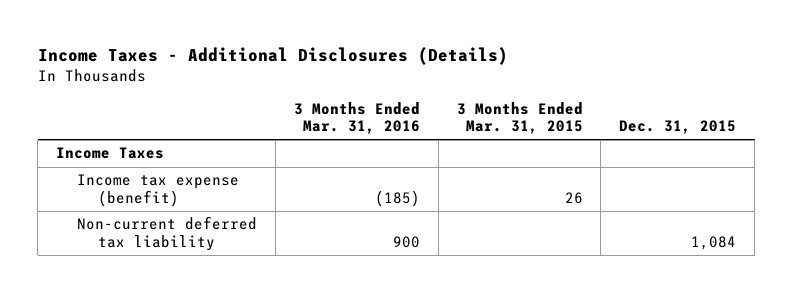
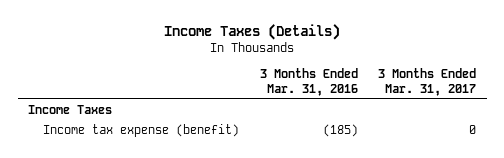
- Income Taxes - Additional Disclosures (Details)
+ Income Taxes (Details)
- | 3 Months Ended Mar. 31, 2016 | 3 Months Ended Mar. 31, 2015 | Dec. 31, 2015
+ | 3 Months Ended Mar. 31, 2016 | 3 Months Ended Mar. 31, 2017
- Non-current deferred tax liability | 900 | | 1,084

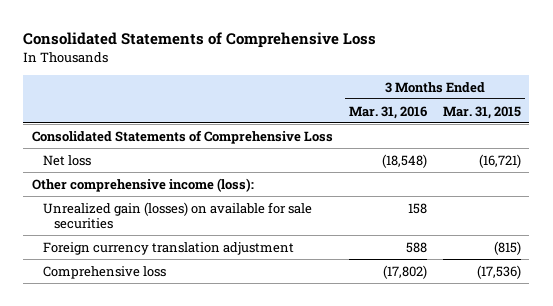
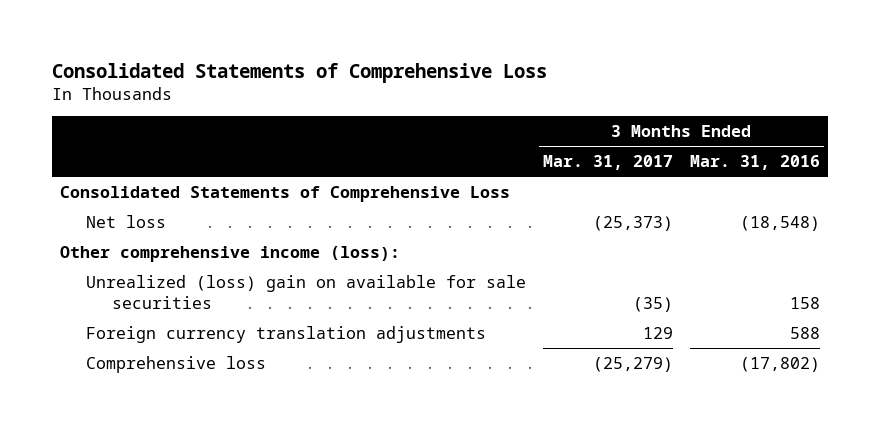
- | 3 Months Ended Mar. 31, 2016 | 3 Months Ended Mar. 31, 2015
+ | 3 Months Ended Mar. 31, 2017 | 3 Months Ended Mar. 31, 2016
- Unrealized gain (losses) on available for sale securities | 158 |
- Foreign currency translation adjustment | 588 | (815)
+ Unrealized (loss) gain on available for sale securities | (35) | 158
+ Foreign currency translation adjustments | 129 | 588

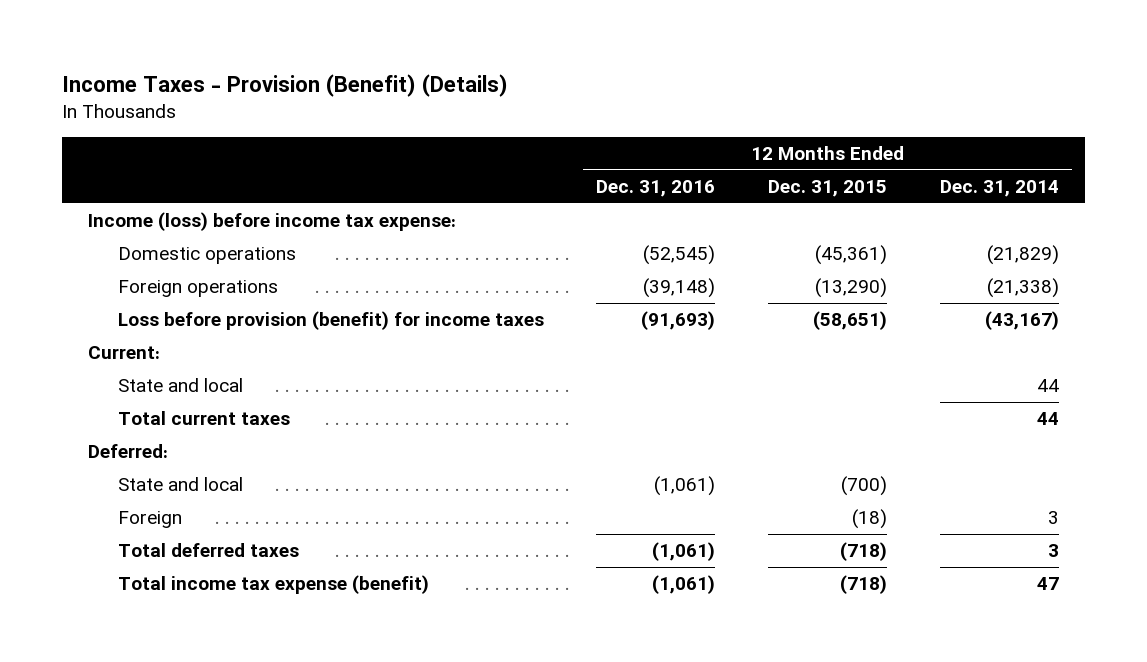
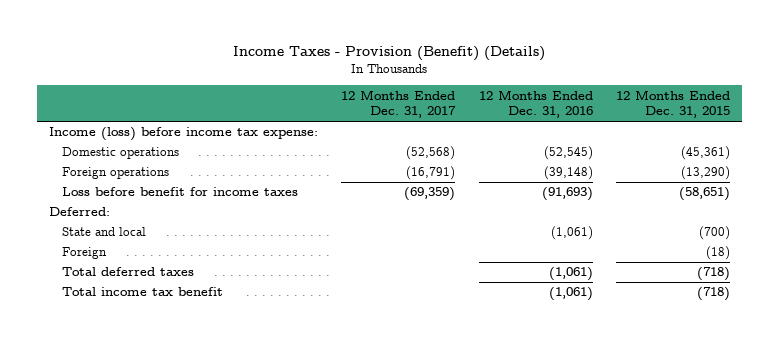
- | 12 Months Ended Dec. 31, 2016 | 12 Months Ended Dec. 31, 2015 | 12 Months Ended Dec. 31, 2014
+ | 12 Months Ended Dec. 31, 2017 | 12 Months Ended Dec. 31, 2016 | 12 Months Ended Dec. 31, 2015
- Loss before provision (benefit) for income taxes | (91,693) | (58,651) | (43,167)
- Current:
- State and local | | | 44
- Total current taxes | | | 44
+ Loss before benefit for income taxes | (69,359) | (91,693) | (58,651)
- Total income tax expense (benefit) | (1,061) | (718) | 47
+ Total income tax benefit | | (1,061) | (718)

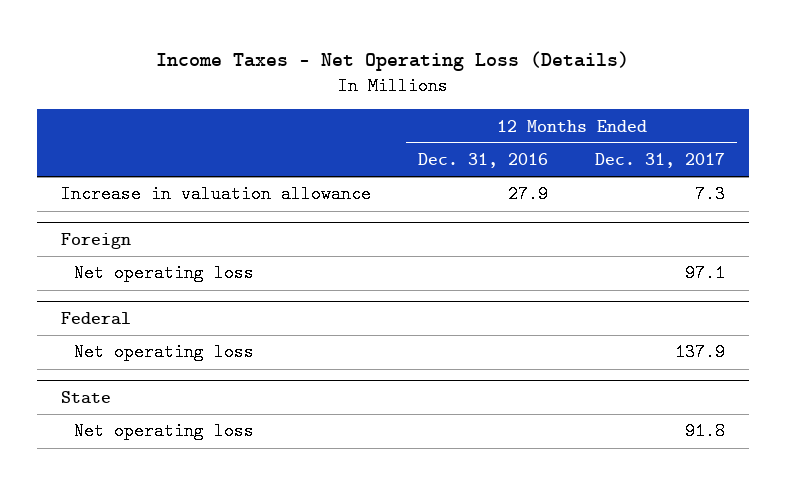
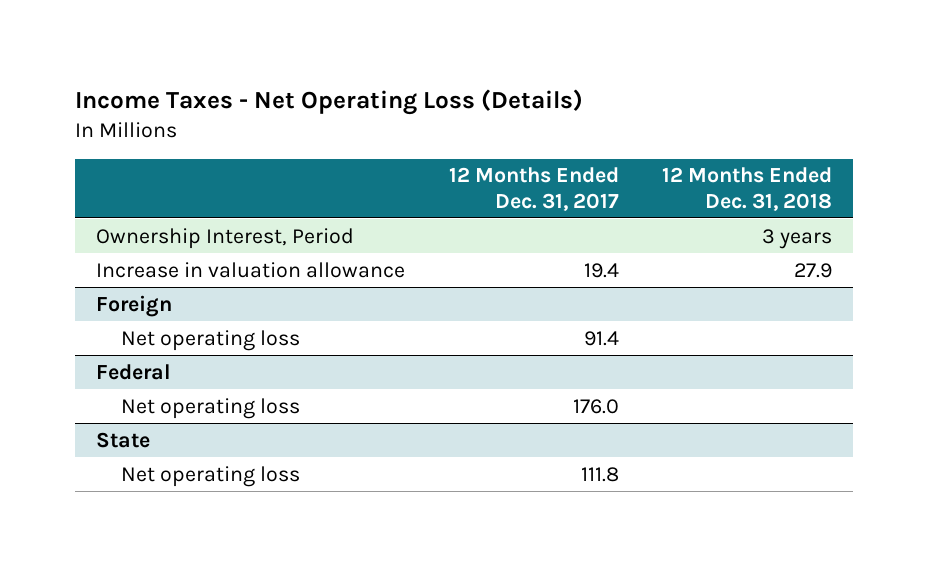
- | 12 Months Ended Dec. 31, 2016 | 12 Months Ended Dec. 31, 2017
+ | 12 Months Ended Dec. 31, 2017 | 12 Months Ended Dec. 31, 2018
- Increase in valuation allowance | 27.9 | 7.3
+ Ownership Interest, Period | | 3 years
+ Increase in valuation allowance | 19.4 | 27.9
@ Foreign
- Net operating loss | | 97.1
+ Net operating loss | 91.4 |
@ Federal
- Net operating loss | | 137.9
+ Net operating loss | 176.0 |
@ State
- Net operating loss | | 91.8
+ Net operating loss | 111.8 |

